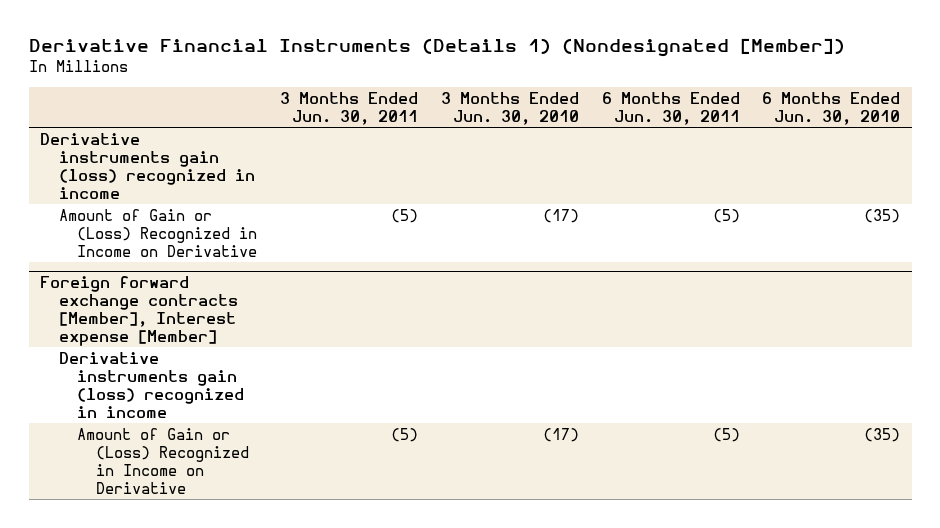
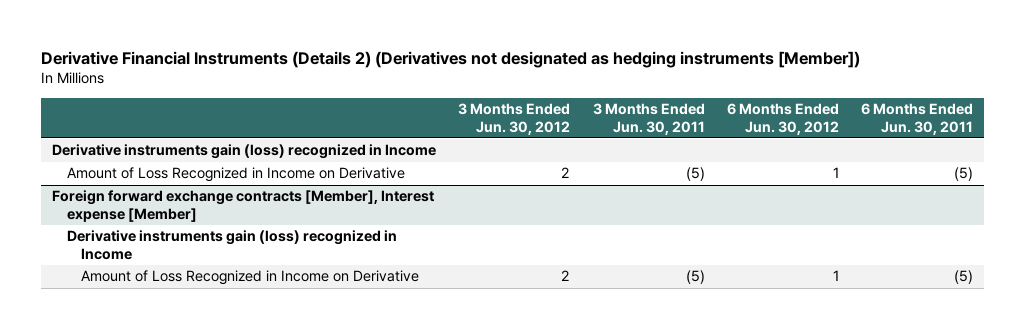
- Derivative Financial Instruments (Details 1) (Nondesignated [Member])
+ Derivative Financial Instruments (Details 2) (Derivatives not designated as hedging instruments [Member])
- | 3 Months Ended Jun. 30, 2011 | 3 Months Ended Jun. 30, 2010 | 6 Months Ended Jun. 30, 2011 | 6 Months Ended Jun. 30, 2010
+ | 3 Months Ended Jun. 30, 2012 | 3 Months Ended Jun. 30, 2011 | 6 Months Ended Jun. 30, 2012 | 6 Months Ended Jun. 30, 2011
- Derivative instruments gain (loss) recognized in income
- Amount of Gain or (Loss) Recognized in Income on Derivative | (5) | (17) | (5) | (35)
+ Derivative instruments gain (loss) recognized in Income
+ Amount of Loss Recognized in Income on Derivative | 2 | (5) | 1 | (5)
@ Foreign forward exchange contracts [Member], Interest expense [Member]
- Derivative instruments gain (loss) recognized in income
- Amount of Gain or (Loss) Recognized in Income on Derivative | (5) | (17) | (5) | (35)
+ Derivative instruments gain (loss) recognized in Income
+ Amount of Loss Recognized in Income on Derivative | 2 | (5) | 1 | (5)

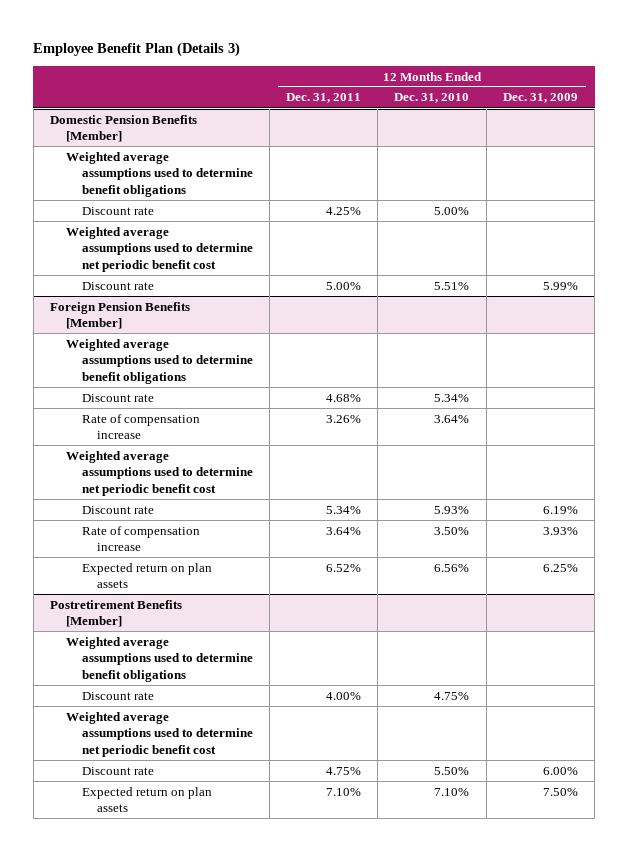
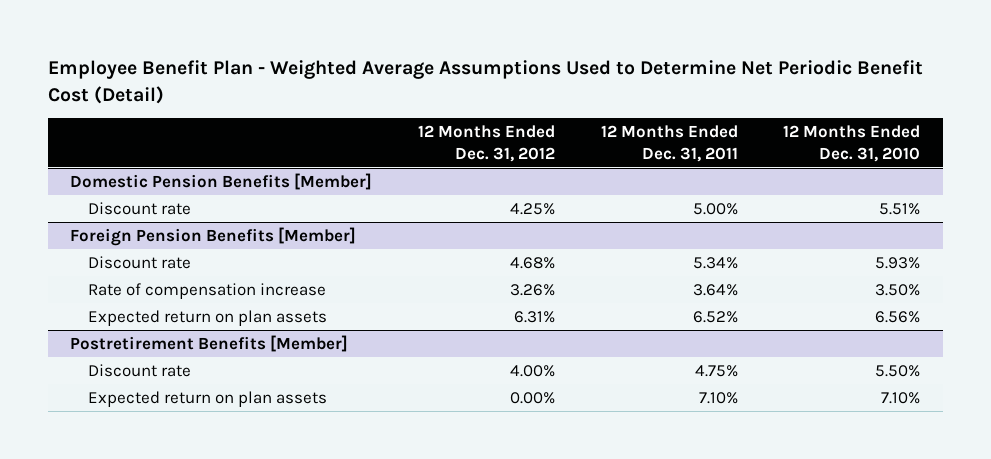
- Employee Benefit Plan (Details 3)
+ Employee Benefit Plan - Weighted Average Assumptions Used to Determine Net Periodic Benefit Cost (Detail)
- | 12 Months Ended Dec. 31, 2011 | 12 Months Ended Dec. 31, 2010 | 12 Months Ended Dec. 31, 2009
+ | 12 Months Ended Dec. 31, 2012 | 12 Months Ended Dec. 31, 2011 | 12 Months Ended Dec. 31, 2010
@ Domestic Pension Benefits [Member]
- Weighted average assumptions used to determine benefit obligations
- Discount rate | 4.25% | 5.00% |
- Weighted average assumptions used to determine net periodic benefit cost
@ Foreign Pension Benefits [Member]
- Weighted average assumptions used to determine benefit obligations
- Discount rate | 4.68% | 5.34% |
- Rate of compensation increase | 3.26% | 3.64% |
- Weighted average assumptions used to determine net periodic benefit cost
@ Postretirement Benefits [Member]
- Weighted average assumptions used to determine benefit obligations
- Discount rate | 4.00% | 4.75% |
- Weighted average assumptions used to determine net periodic benefit cost

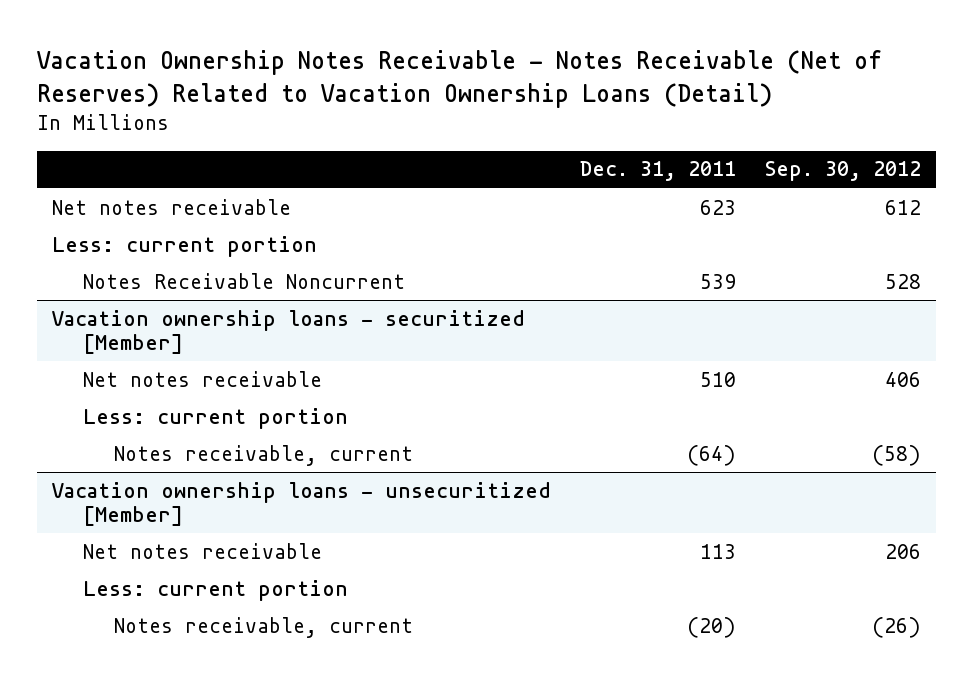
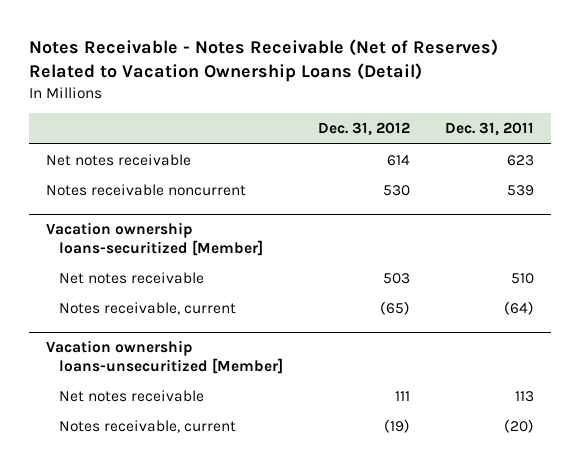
- Vacation Ownership Notes Receivable - Notes Receivable (Net of Reserves) Related to Vacation Ownership Loans (Detail)
+ Notes Receivable - Notes Receivable (Net of Reserves) Related to Vacation Ownership Loans (Detail)
- | Dec. 31, 2011 | Sep. 30, 2012
+ | Dec. 31, 2012 | Dec. 31, 2011
- Less: current portion
- Notes Receivable Noncurrent | 539 | 528
- Vacation ownership loans - securitized [Member]
+ Notes receivable noncurrent | 530 | 539
+ Vacation ownership loans-securitized [Member]
- Less: current portion
- Vacation ownership loans - unsecuritized [Member]
+ Vacation ownership loans-unsecuritized [Member]
- Less: current portion

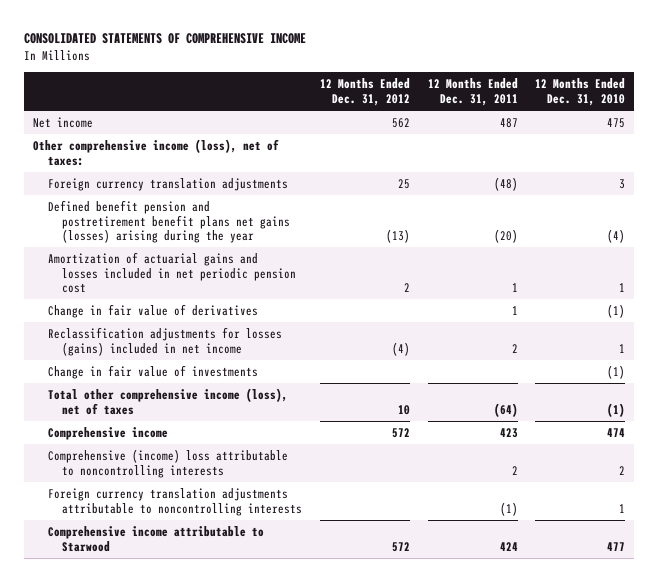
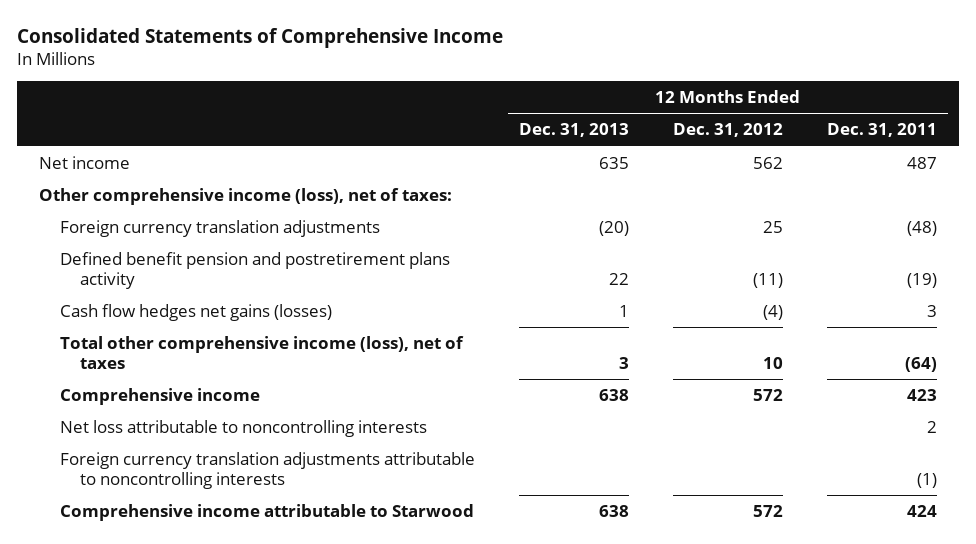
- CONSOLIDATED STATEMENTS OF COMPREHENSIVE INCOME
+ Consolidated Statements of Comprehensive Income
- | 12 Months Ended Dec. 31, 2012 | 12 Months Ended Dec. 31, 2011 | 12 Months Ended Dec. 31, 2010
+ | 12 Months Ended Dec. 31, 2013 | 12 Months Ended Dec. 31, 2012 | 12 Months Ended Dec. 31, 2011
- Defined benefit pension and postretirement benefit plans net gains (losses) arising during the year | (13) | (20) | (4)
- Amortization of actuarial gains and losses included in net periodic pension cost | 2 | 1 | 1
- Change in fair value of derivatives | | 1 | (1)
- Reclassification adjustments for losses (gains) included in net income | (4) | 2 | 1
- Change in fair value of investments | | | (1)
+ Defined benefit pension and postretirement plans activity | 22 | (11) | (19)
+ Cash flow hedges net gains (losses) | 1 | (4) | 3
- Comprehensive (income) loss attributable to noncontrolling interests | | 2 | 2
+ Net loss attributable to noncontrolling interests | | | 2

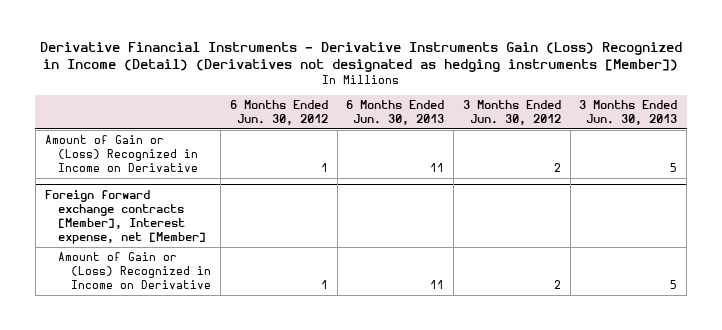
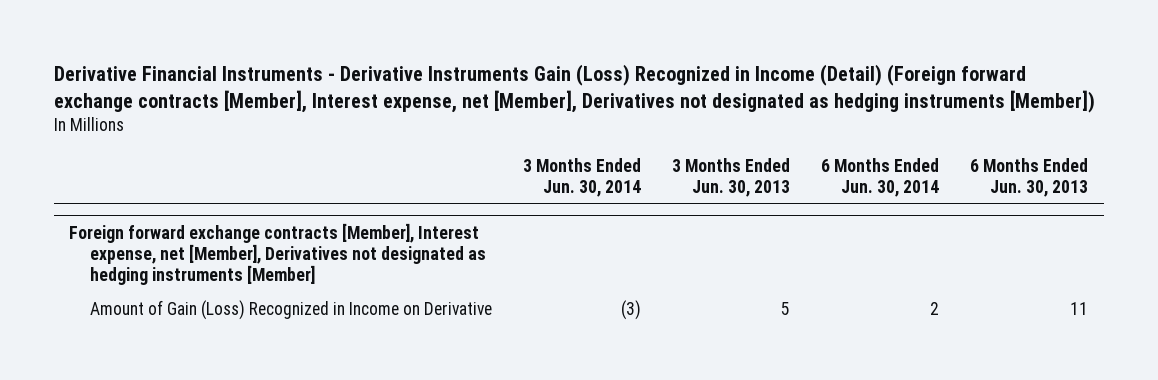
- Derivative Financial Instruments - Derivative Instruments Gain (Loss) Recognized in Income (Detail) (Derivatives not designated as hedging instruments [Member])
+ Derivative Financial Instruments - Derivative Instruments Gain (Loss) Recognized in Income (Detail) (Foreign forward exchange contracts [Member], Interest expense, net [Member], Derivatives not designated as hedging instruments [Member])
- | 6 Months Ended Jun. 30, 2012 | 6 Months Ended Jun. 30, 2013 | 3 Months Ended Jun. 30, 2012 | 3 Months Ended Jun. 30, 2013
+ | 3 Months Ended Jun. 30, 2014 | 3 Months Ended Jun. 30, 2013 | 6 Months Ended Jun. 30, 2014 | 6 Months Ended Jun. 30, 2013
- Amount of Gain or (Loss) Recognized in Income on Derivative | 1 | 11 | 2 | 5
- Foreign forward exchange contracts [Member], Interest expense, net [Member]
- Amount of Gain or (Loss) Recognized in Income on Derivative | 1 | 11 | 2 | 5
+ Foreign forward exchange contracts [Member], Interest expense, net [Member], Derivatives not designated as hedging instruments [Member]
+ Amount of Gain (Loss) Recognized in Income on Derivative | (3) | 5 | 2 | 11

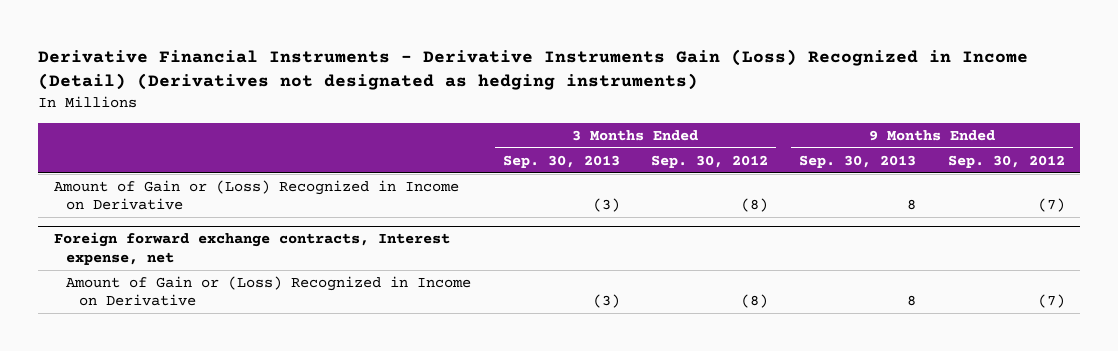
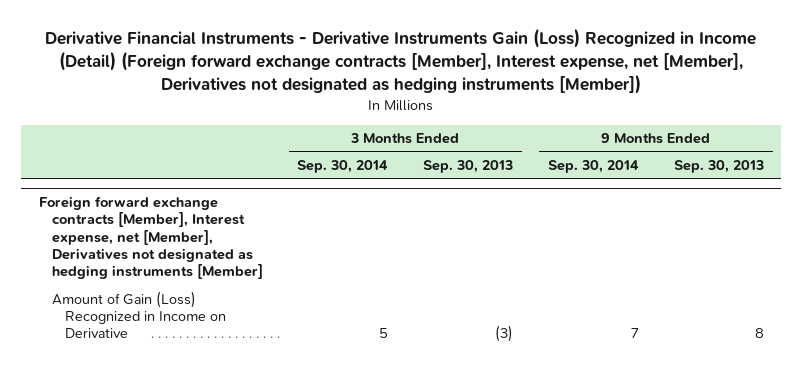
- Derivative Financial Instruments - Derivative Instruments Gain (Loss) Recognized in Income (Detail) (Derivatives not designated as hedging instruments)
+ Derivative Financial Instruments - Derivative Instruments Gain (Loss) Recognized in Income (Detail) (Foreign forward exchange contracts [Member], Interest expense, net [Member], Derivatives not designated as hedging instruments [Member])
- | 3 Months Ended Sep. 30, 2013 | 3 Months Ended Sep. 30, 2012 | 9 Months Ended Sep. 30, 2013 | 9 Months Ended Sep. 30, 2012
+ | 3 Months Ended Sep. 30, 2014 | 3 Months Ended Sep. 30, 2013 | 9 Months Ended Sep. 30, 2014 | 9 Months Ended Sep. 30, 2013
- Amount of Gain or (Loss) Recognized in Income on Derivative | (3) | (8) | 8 | (7)
- Foreign forward exchange contracts, Interest expense, net
- Amount of Gain or (Loss) Recognized in Income on Derivative | (3) | (8) | 8 | (7)
+ Foreign forward exchange contracts [Member], Interest expense, net [Member], Derivatives not designated as hedging instruments [Member]
+ Amount of Gain (Loss) Recognized in Income on Derivative | 5 | (3) | 7 | 8

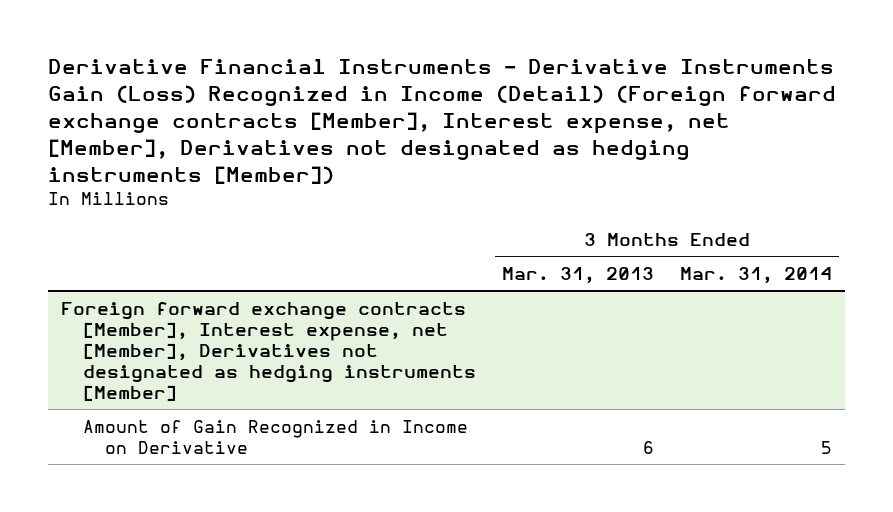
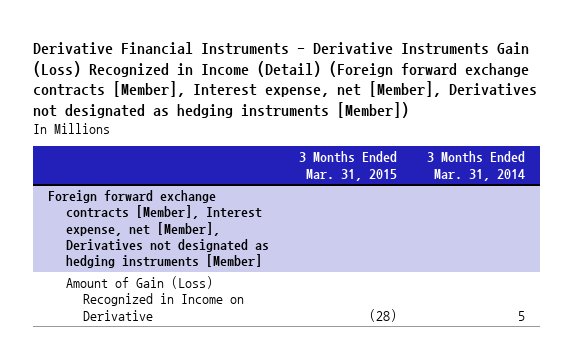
- | 3 Months Ended Mar. 31, 2013 | 3 Months Ended Mar. 31, 2014
+ | 3 Months Ended Mar. 31, 2015 | 3 Months Ended Mar. 31, 2014
@ Foreign forward exchange contracts [Member], Interest expense, net [Member], Derivatives not designated as hedging instruments [Member]
- Amount of Gain Recognized in Income on Derivative | 6 | 5
+ Amount of Gain (Loss) Recognized in Income on Derivative | (28) | 5

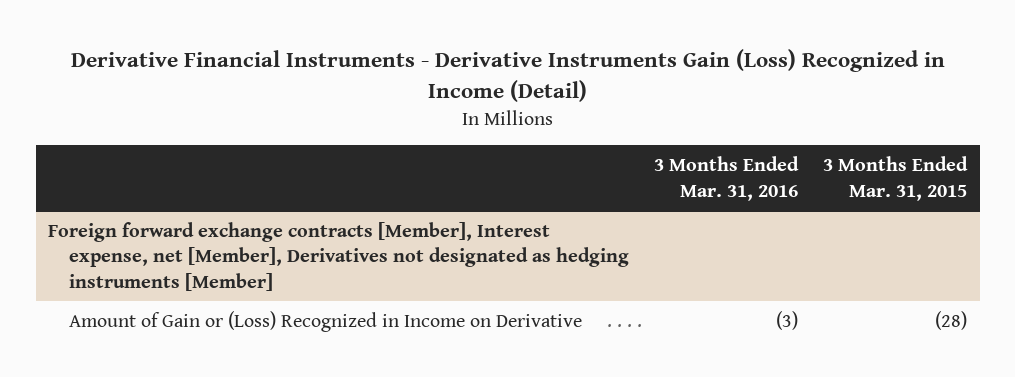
- Derivative Financial Instruments - Derivative Instruments Gain (Loss) Recognized in Income (Detail) (Foreign forward exchange contracts [Member], Interest expense, net [Member], Derivatives not designated as hedging instruments [Member])
+ Derivative Financial Instruments - Derivative Instruments Gain (Loss) Recognized in Income (Detail)
- | 3 Months Ended Mar. 31, 2015 | 3 Months Ended Mar. 31, 2014
+ | 3 Months Ended Mar. 31, 2016 | 3 Months Ended Mar. 31, 2015
@ Foreign forward exchange contracts [Member], Interest expense, net [Member], Derivatives not designated as hedging instruments [Member]
- Amount of Gain (Loss) Recognized in Income on Derivative | (28) | 5
+ Amount of Gain or (Loss) Recognized in Income on Derivative | (3) | (28)

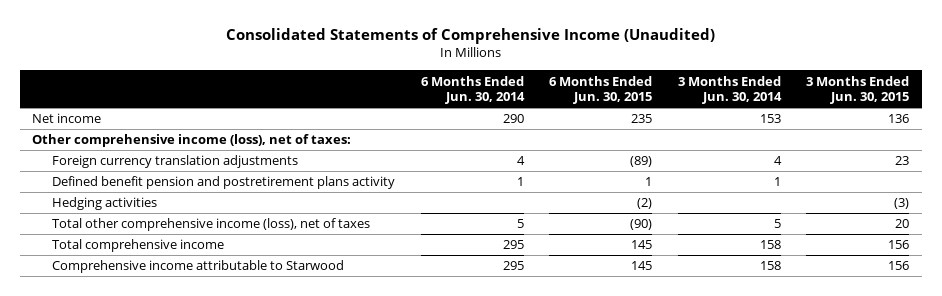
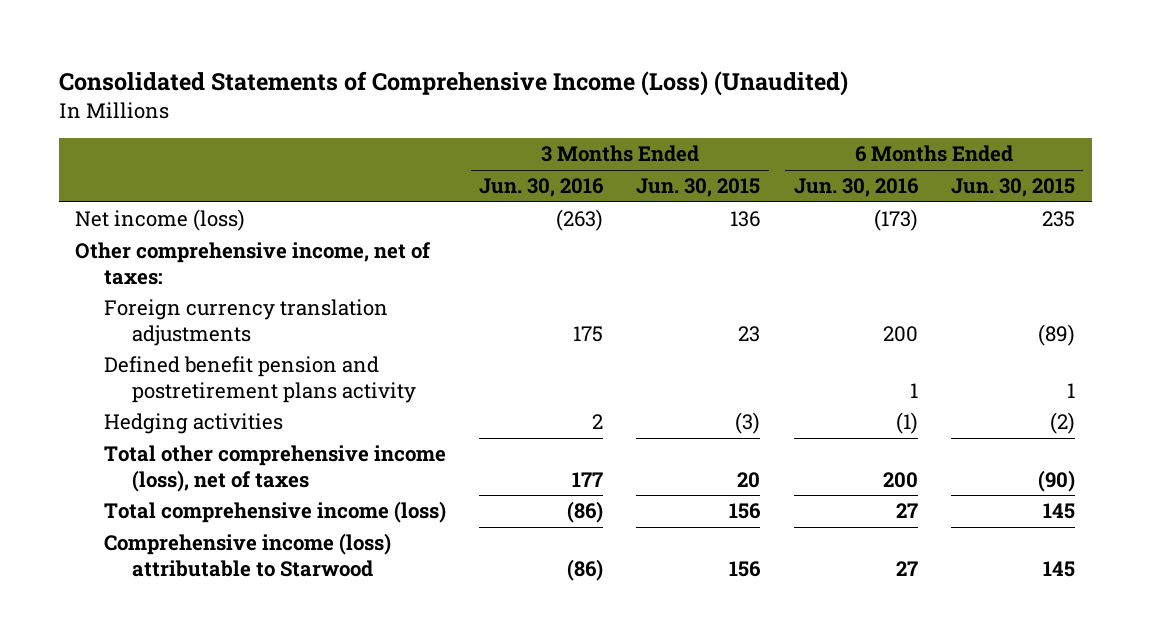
- Consolidated Statements of Comprehensive Income (Unaudited)
+ Consolidated Statements of Comprehensive Income (Loss) (Unaudited)
- | 6 Months Ended Jun. 30, 2014 | 6 Months Ended Jun. 30, 2015 | 3 Months Ended Jun. 30, 2014 | 3 Months Ended Jun. 30, 2015
+ | 3 Months Ended Jun. 30, 2016 | 3 Months Ended Jun. 30, 2015 | 6 Months Ended Jun. 30, 2016 | 6 Months Ended Jun. 30, 2015
- Net income | 290 | 235 | 153 | 136
- Other comprehensive income (loss), net of taxes:
+ Net income (loss) | (263) | 136 | (173) | 235
+ Other comprehensive income, net of taxes:
- Total comprehensive income | 295 | 145 | 158 | 156
- Comprehensive income attributable to Starwood | 295 | 145 | 158 | 156
+ Total comprehensive income (loss) | (86) | 156 | 27 | 145
+ Comprehensive income (loss) attributable to Starwood | (86) | 156 | 27 | 145

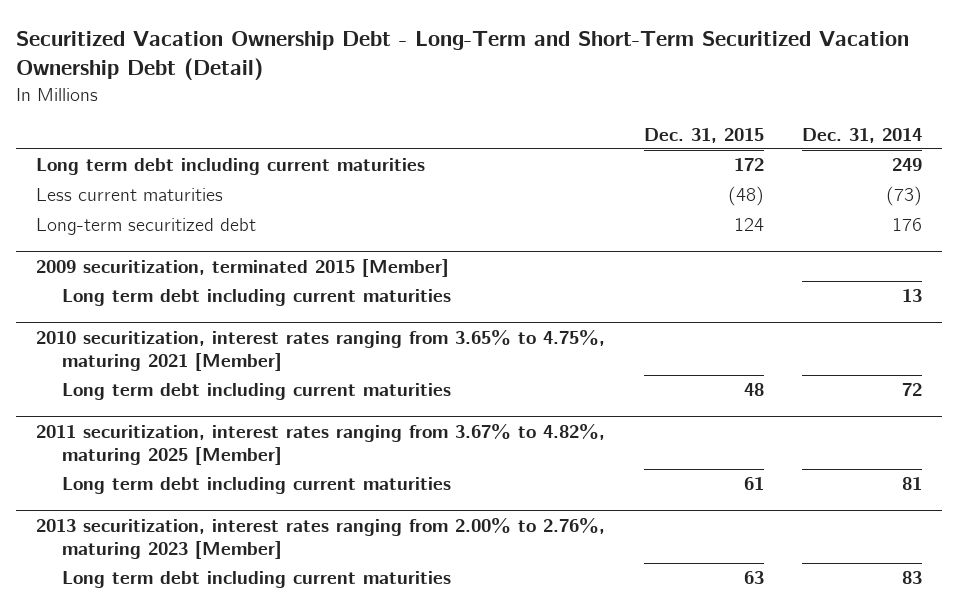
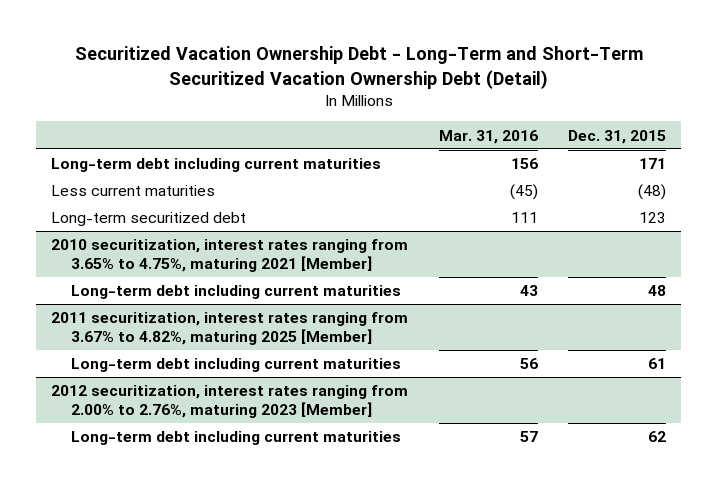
- | Dec. 31, 2015 | Dec. 31, 2014
+ | Mar. 31, 2016 | Dec. 31, 2015
- Long term debt including current maturities | 172 | 249
+ Long-term debt including current maturities | 156 | 171
- Long-term securitized debt | 124 | 176
- 2009 securitization, terminated 2015 [Member]
- Long term debt including current maturities | | 13
+ Long-term securitized debt | 111 | 123
@ 2010 securitization, interest rates ranging from 3.65% to 4.75%, maturing 2021 [Member]
- Long term debt including current maturities | 48 | 72
+ Long-term debt including current maturities | 43 | 48
@ 2011 securitization, interest rates ranging from 3.67% to 4.82%, maturing 2025 [Member]
- Long term debt including current maturities | 61 | 81
- 2013 securitization, interest rates ranging from 2.00% to 2.76%, maturing 2023 [Member]
- Long term debt including current maturities | 63 | 83
@ 2011 securitization, interest rates ranging from 3.67% to 4.82%, maturing 2025 [Member]
+ Long-term debt including current maturities | 56 | 61
+ 2012 securitization, interest rates ranging from 2.00% to 2.76%, maturing 2023 [Member]
+ Long-term debt including current maturities | 57 | 62

